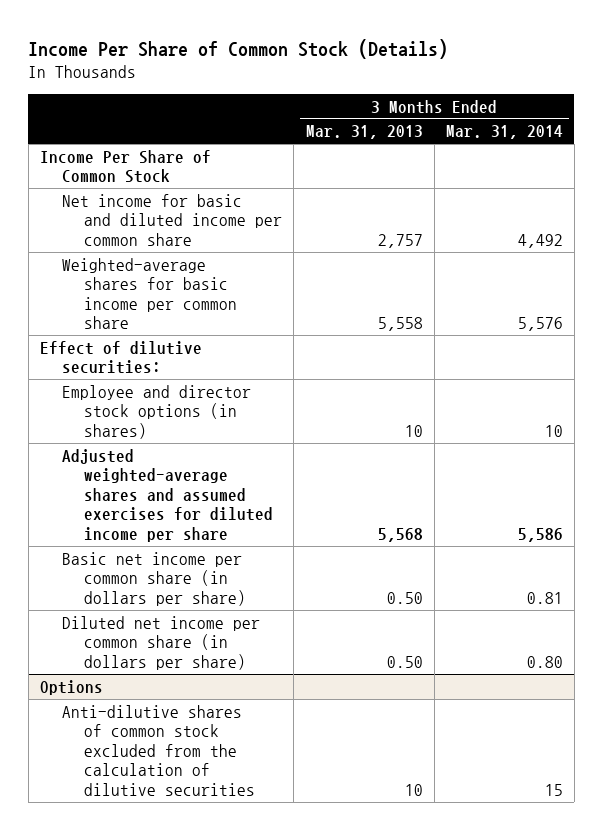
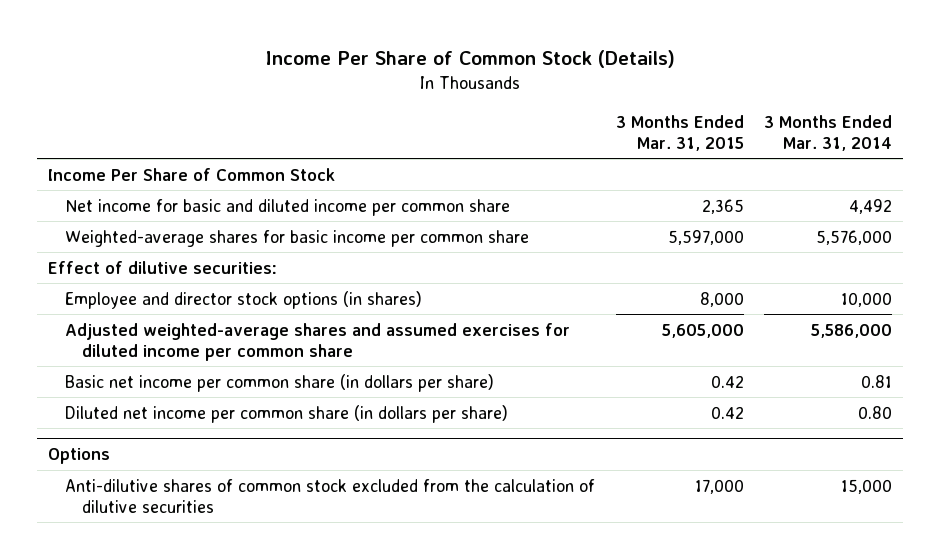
- | 3 Months Ended Mar. 31, 2013 | 3 Months Ended Mar. 31, 2014
+ | 3 Months Ended Mar. 31, 2015 | 3 Months Ended Mar. 31, 2014
- Weighted-average shares for basic income per common share | 5,558 | 5,576
+ Weighted-average shares for basic income per common share | 5,597,000 | 5,576,000
- Employee and director stock options (in shares) | 10 | 10
- Adjusted weighted-average shares and assumed exercises for diluted income per share | 5,568 | 5,586
+ Employee and director stock options (in shares) | 8,000 | 10,000
+ Adjusted weighted-average shares and assumed exercises for diluted income per common share | 5,605,000 | 5,586,000
@ Options
- Anti-dilutive shares of common stock excluded from the calculation of dilutive securities | 10 | 15
+ Anti-dilutive shares of common stock excluded from the calculation of dilutive securities | 17,000 | 15,000

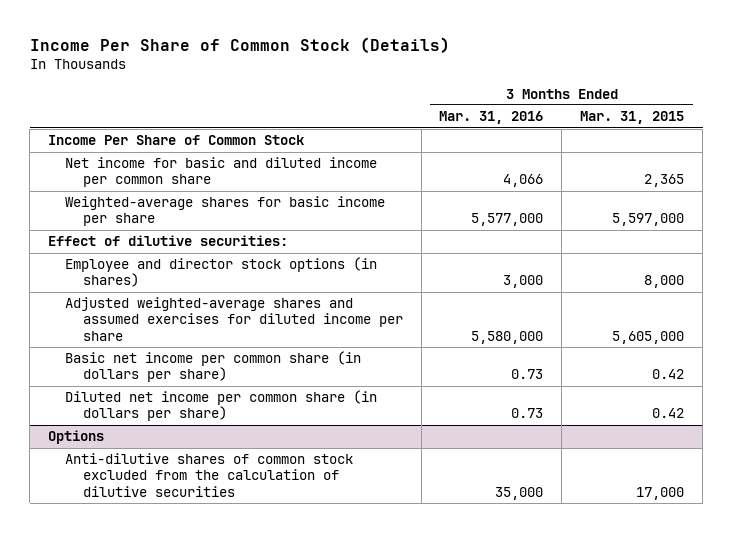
- | 3 Months Ended Mar. 31, 2015 | 3 Months Ended Mar. 31, 2014
+ | 3 Months Ended Mar. 31, 2016 | 3 Months Ended Mar. 31, 2015
- Weighted-average shares for basic income per common share | 5,597,000 | 5,576,000
+ Weighted-average shares for basic income per share | 5,577,000 | 5,597,000
- Adjusted weighted-average shares and assumed exercises for diluted income per common share | 5,605,000 | 5,586,000
+ Adjusted weighted-average shares and assumed exercises for diluted income per share | 5,580,000 | 5,605,000

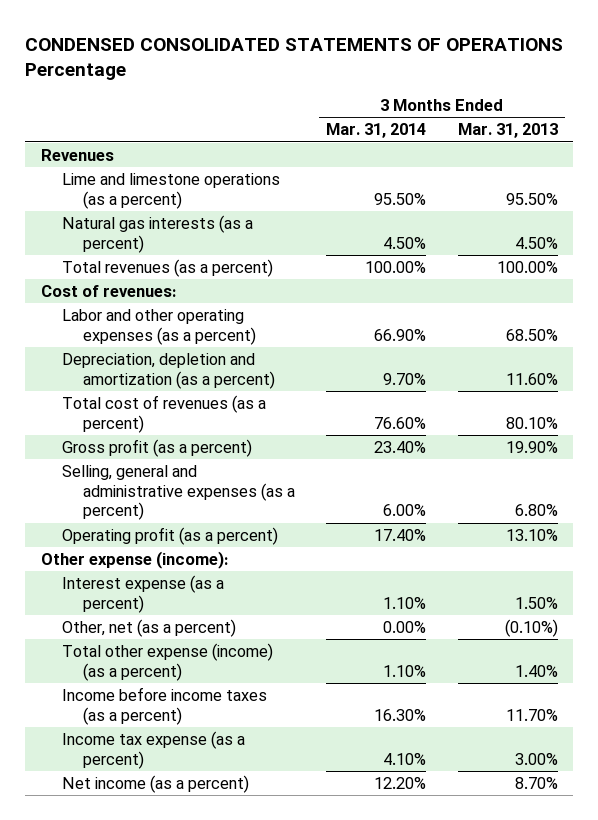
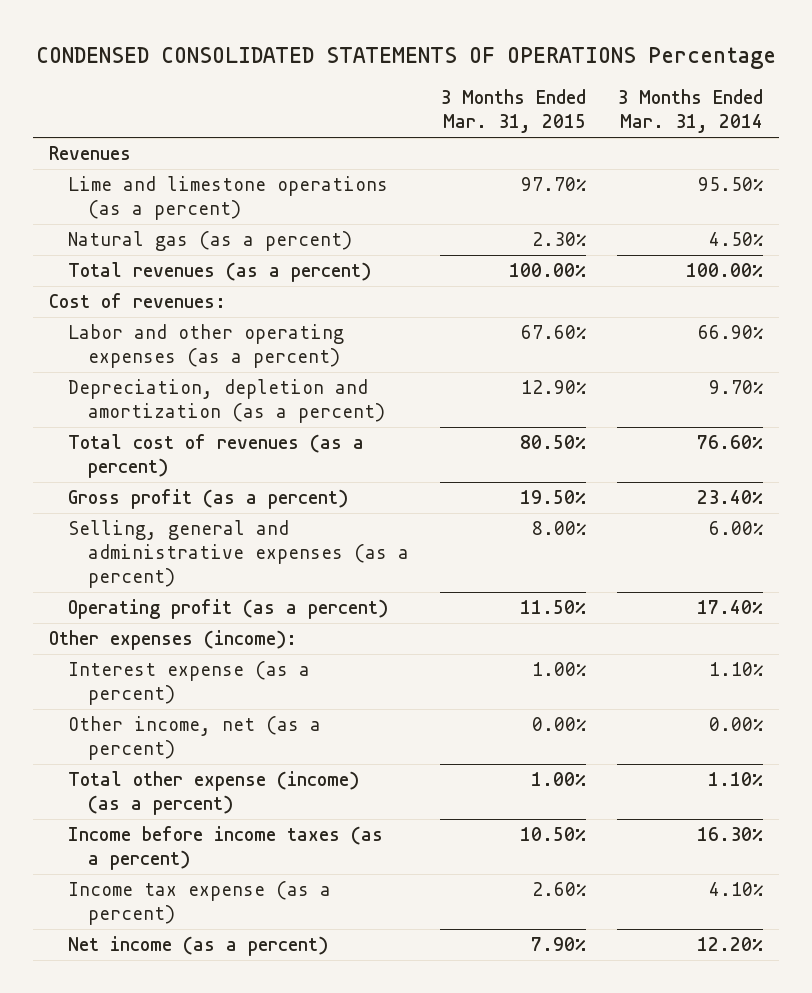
- | 3 Months Ended Mar. 31, 2014 | 3 Months Ended Mar. 31, 2013
+ | 3 Months Ended Mar. 31, 2015 | 3 Months Ended Mar. 31, 2014
- Natural gas interests (as a percent) | 4.50% | 4.50%
+ Natural gas (as a percent) | 2.30% | 4.50%
- Other expense (income):
+ Other expenses (income):
- Other, net (as a percent) | 0.00% | (0.10%)
+ Other income, net (as a percent) | 0.00% | 0.00%

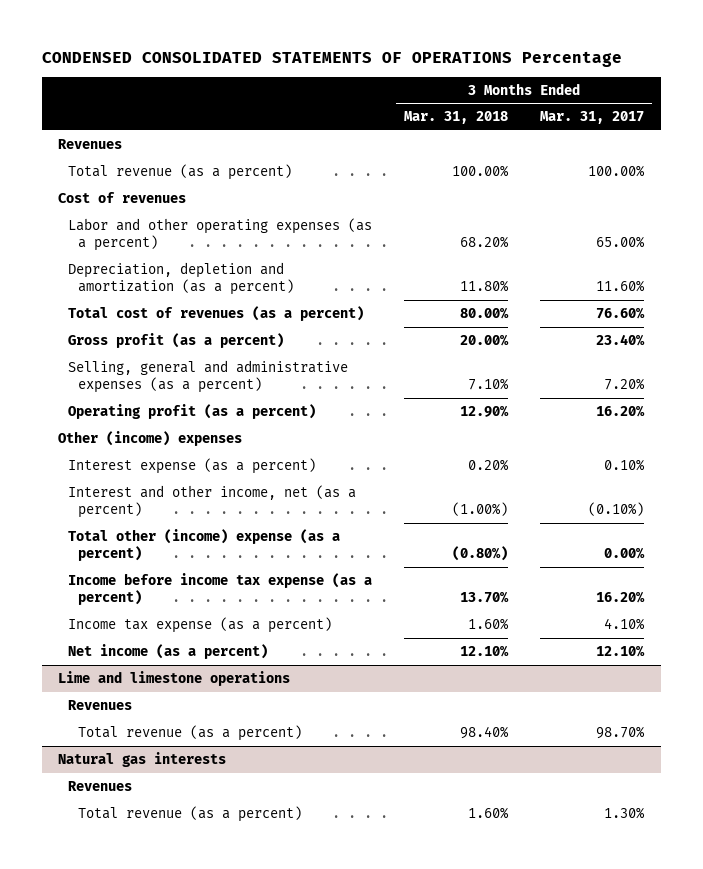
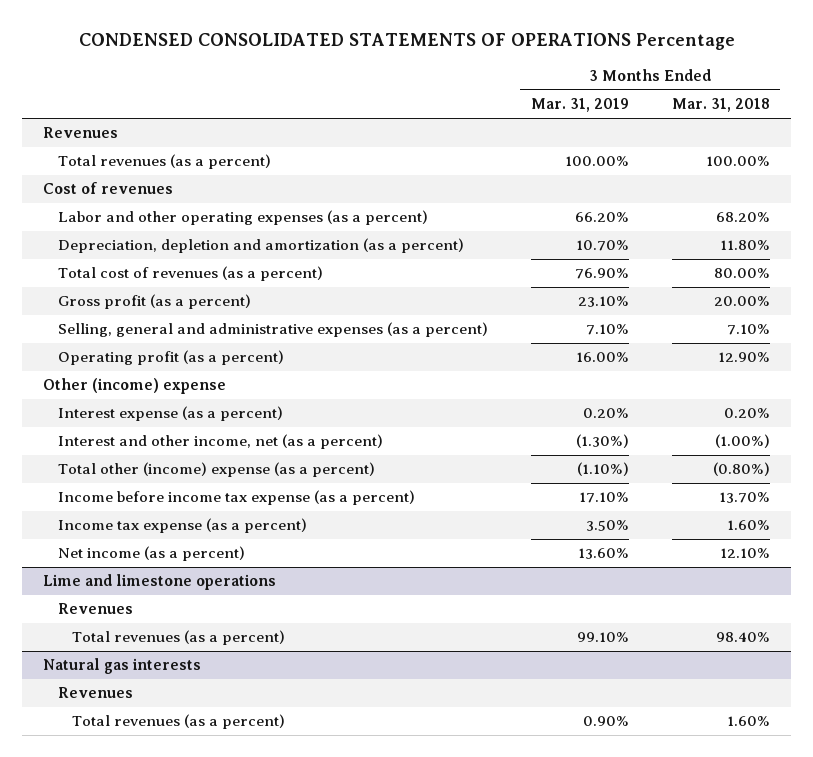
- | 3 Months Ended Mar. 31, 2018 | 3 Months Ended Mar. 31, 2017
+ | 3 Months Ended Mar. 31, 2019 | 3 Months Ended Mar. 31, 2018
- Total revenue (as a percent) | 100.00% | 100.00%
+ Total revenues (as a percent) | 100.00% | 100.00%
- Other (income) expenses
+ Other (income) expense
@ Lime and limestone operations
- Total revenue (as a percent) | 98.40% | 98.70%
+ Total revenues (as a percent) | 99.10% | 98.40%
@ Natural gas interests
- Total revenue (as a percent) | 1.60% | 1.30%
+ Total revenues (as a percent) | 0.90% | 1.60%

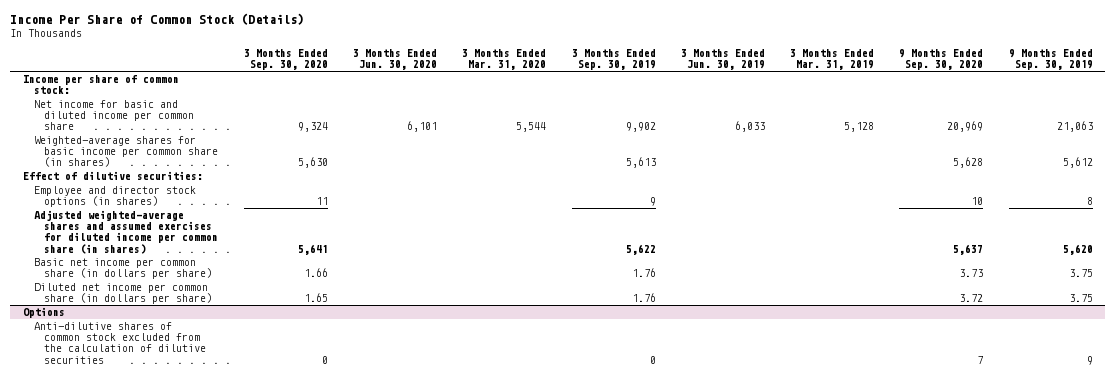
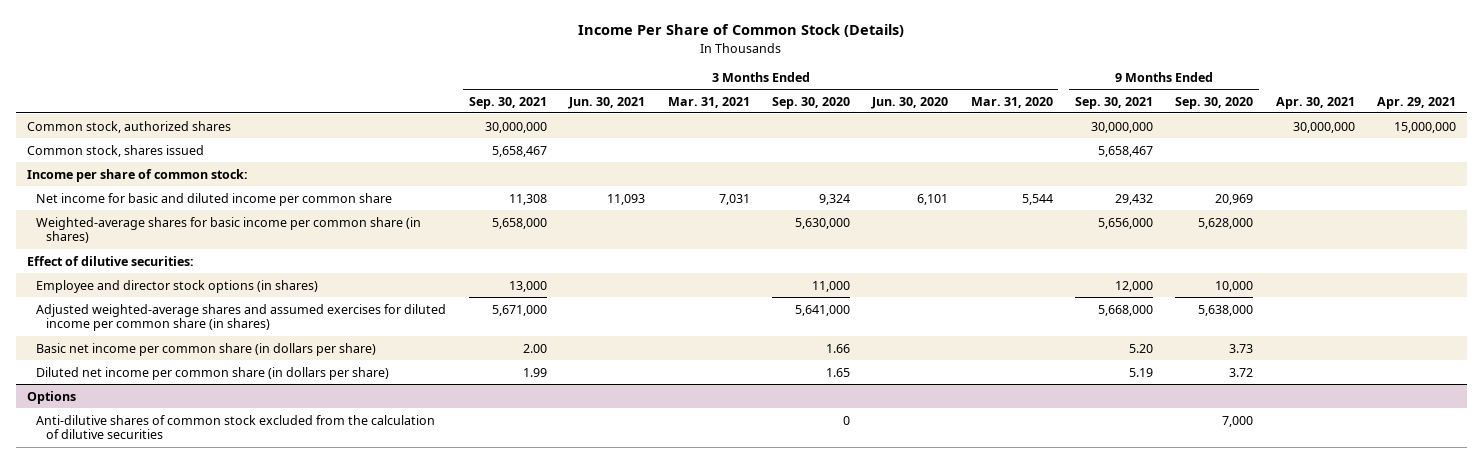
- | 3 Months Ended Sep. 30, 2020 | 3 Months Ended Jun. 30, 2020 | 3 Months Ended Mar. 31, 2020 | 3 Months Ended Sep. 30, 2019 | 3 Months Ended Jun. 30, 2019 | 3 Months Ended Mar. 31, 2019 | 9 Months Ended Sep. 30, 2020 | 9 Months Ended Sep. 30, 2019
+ | 3 Months Ended Sep. 30, 2021 | 3 Months Ended Jun. 30, 2021 | 3 Months Ended Mar. 31, 2021 | 3 Months Ended Sep. 30, 2020 | 3 Months Ended Jun. 30, 2020 | 3 Months Ended Mar. 31, 2020 | 9 Months Ended Sep. 30, 2021 | 9 Months Ended Sep. 30, 2020 | Apr. 30, 2021 | Apr. 29, 2021
+ Common stock, authorized shares | 30,000,000 | | | | | | 30,000,000 | | 30,000,000 | 15,000,000
+ Common stock, shares issued | 5,658,467 | | | | | | 5,658,467 | | |
- Weighted-average shares for basic income per common share (in shares) | 5,630 | | | 5,613 | | | 5,628 | 5,612
+ Weighted-average shares for basic income per common share (in shares) | 5,658,000 | | | 5,630,000 | | | 5,656,000 | 5,628,000 | |
- Employee and director stock options (in shares) | 11 | | | 9 | | | 10 | 8
- Adjusted weighted-average shares and assumed exercises for diluted income per common share (in shares) | 5,641 | | | 5,622 | | | 5,637 | 5,620
+ Employee and director stock options (in shares) | 13,000 | | | 11,000 | | | 12,000 | 10,000 | |
+ Adjusted weighted-average shares and assumed exercises for diluted income per common share (in shares) | 5,671,000 | | | 5,641,000 | | | 5,668,000 | 5,638,000 | |
@ Options
- Anti-dilutive shares of common stock excluded from the calculation of dilutive securities | 0 | | | 0 | | | 7 | 9
+ Anti-dilutive shares of common stock excluded from the calculation of dilutive securities | | | | 0 | | | | 7,000 | |

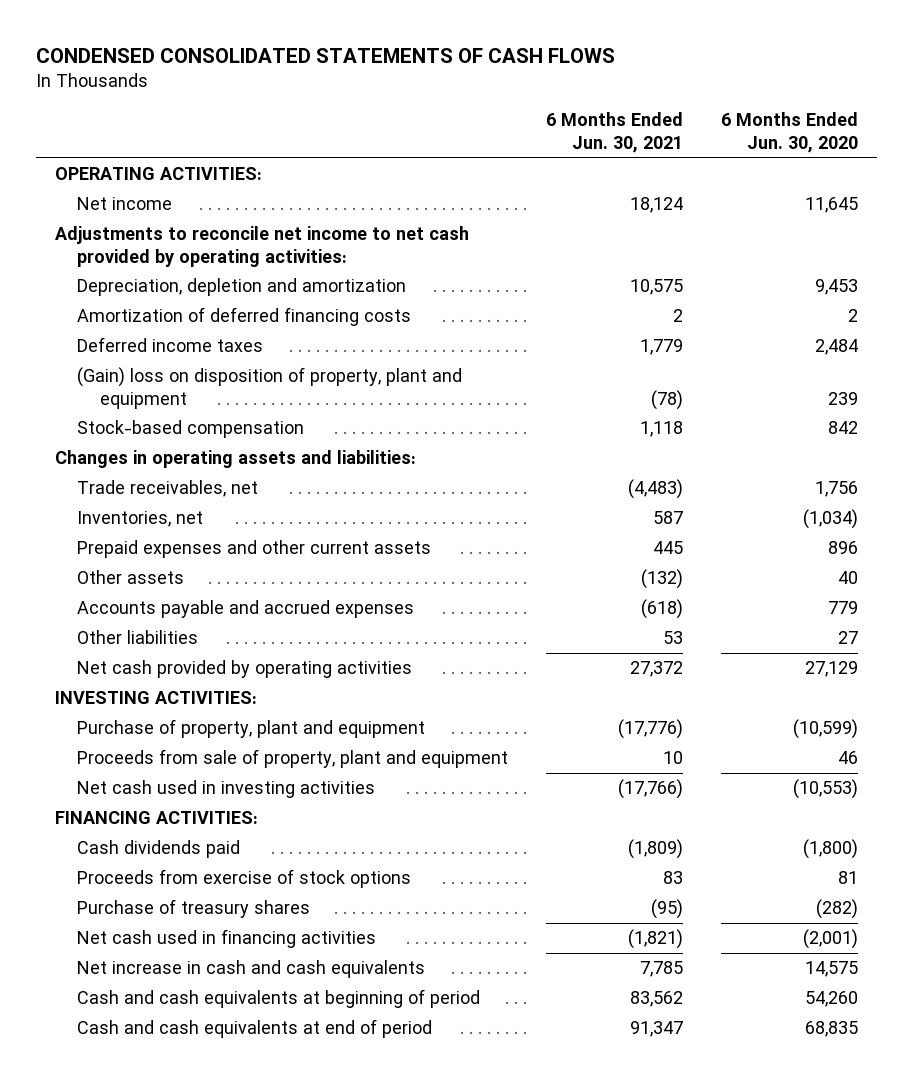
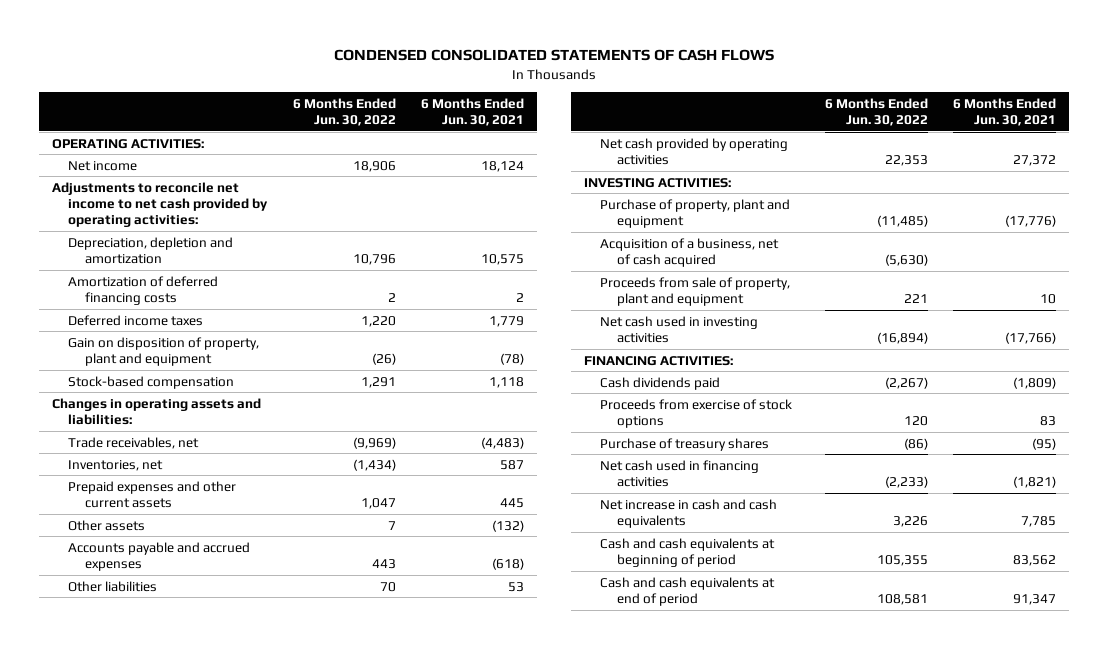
- | 6 Months Ended Jun. 30, 2021 | 6 Months Ended Jun. 30, 2020
+ | 6 Months Ended Jun. 30, 2022 | 6 Months Ended Jun. 30, 2021
- (Gain) loss on disposition of property, plant and equipment | (78) | 239
+ Gain on disposition of property, plant and equipment | (26) | (78)
+ Acquisition of a business, net of cash acquired | (5,630) |

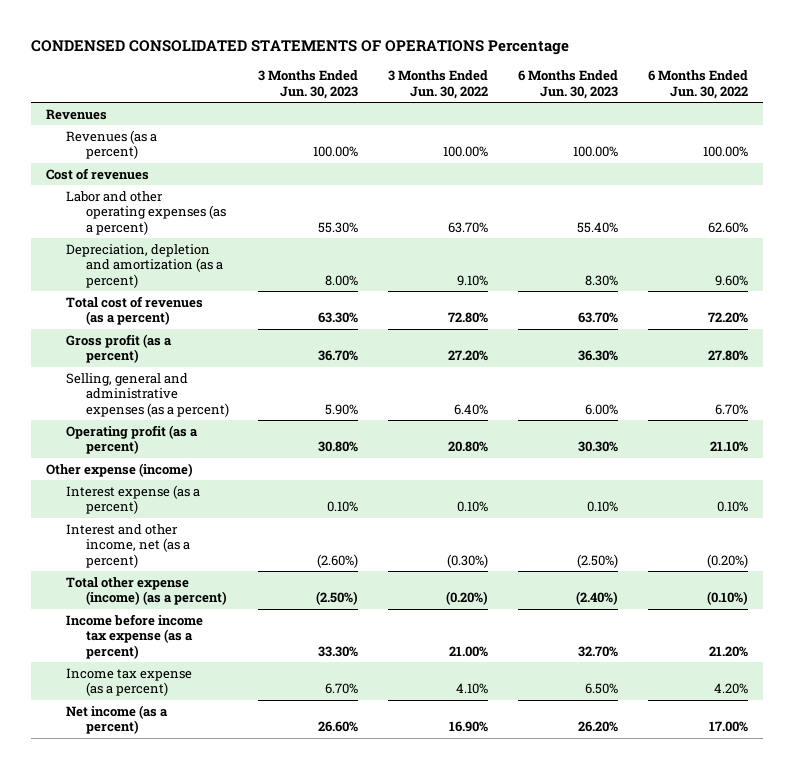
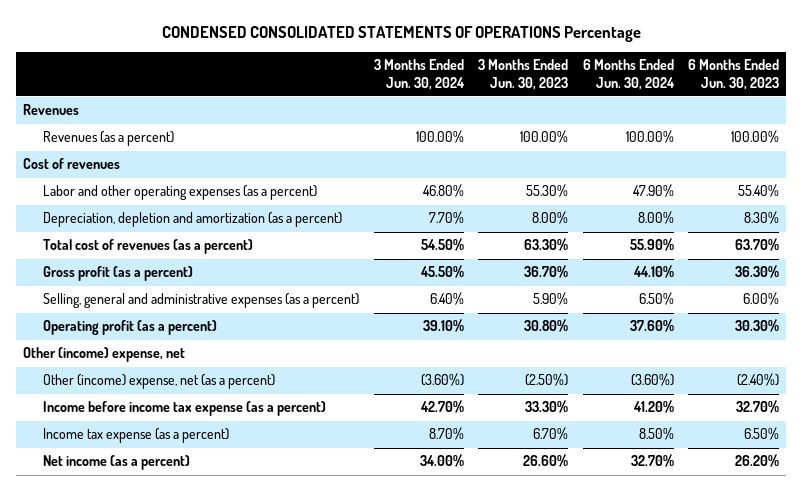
- | 3 Months Ended Jun. 30, 2023 | 3 Months Ended Jun. 30, 2022 | 6 Months Ended Jun. 30, 2023 | 6 Months Ended Jun. 30, 2022
+ | 3 Months Ended Jun. 30, 2024 | 3 Months Ended Jun. 30, 2023 | 6 Months Ended Jun. 30, 2024 | 6 Months Ended Jun. 30, 2023
- Other expense (income)
- Interest expense (as a percent) | 0.10% | 0.10% | 0.10% | 0.10%
- Interest and other income, net (as a percent) | (2.60%) | (0.30%) | (2.50%) | (0.20%)
- Total other expense (income) (as a percent) | (2.50%) | (0.20%) | (2.40%) | (0.10%)
+ Other (income) expense, net
+ Other (income) expense, net (as a percent) | (3.60%) | (2.50%) | (3.60%) | (2.40%)

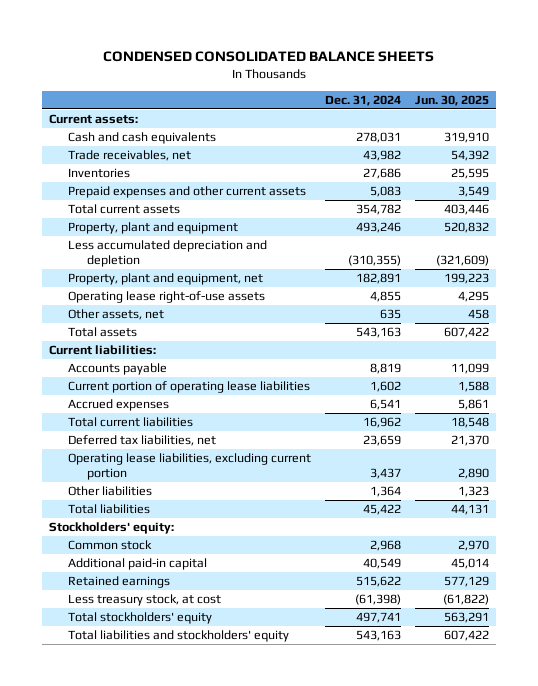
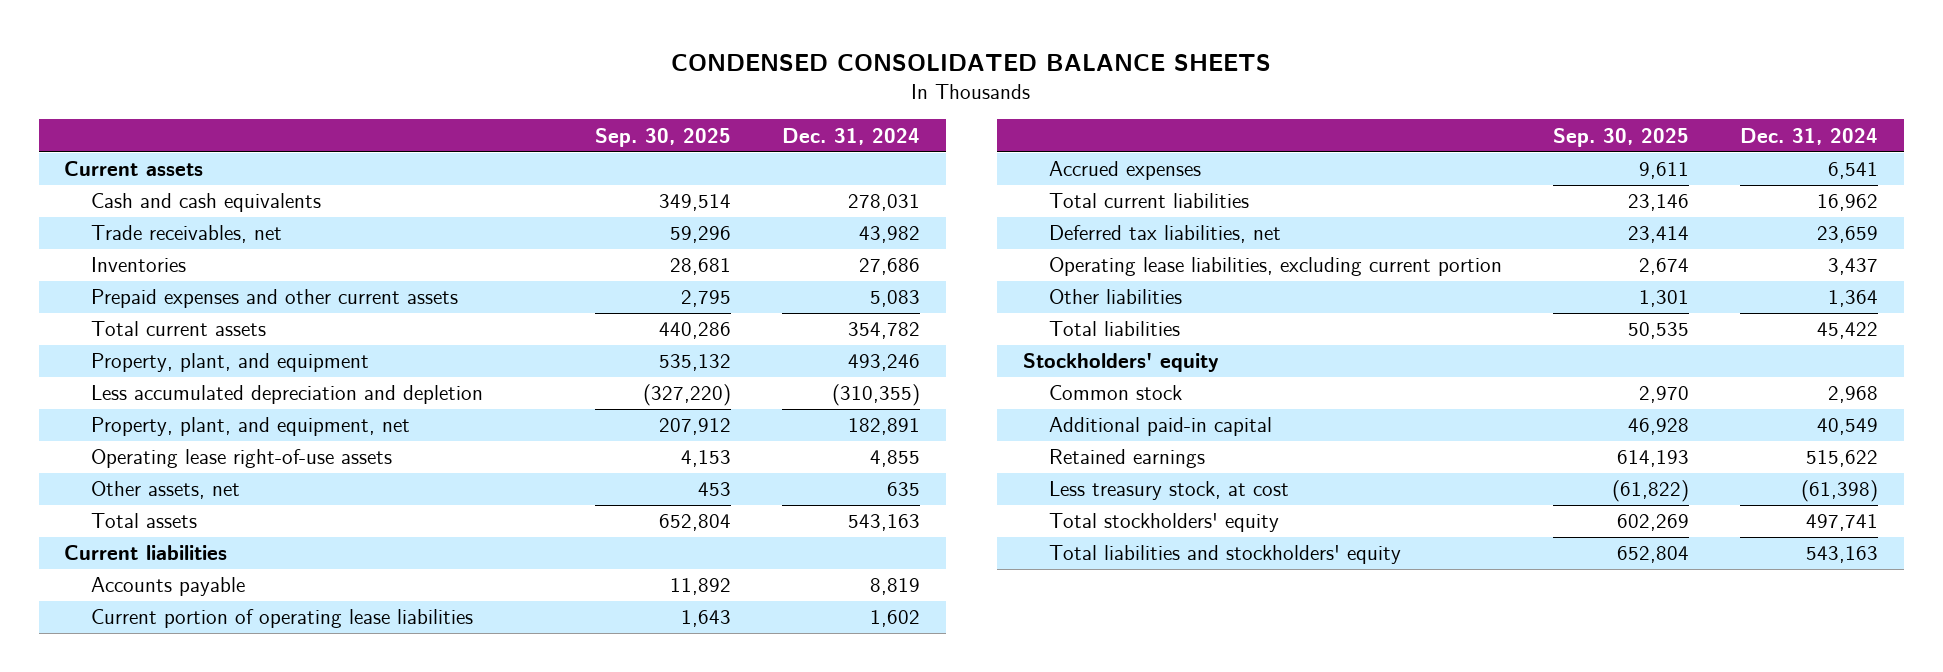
- | Dec. 31, 2024 | Jun. 30, 2025
+ | Sep. 30, 2025 | Dec. 31, 2024
- Current assets:
+ Current assets
- Property, plant and equipment | 493,246 | 520,832
+ Property, plant, and equipment | 535,132 | 493,246
- Property, plant and equipment, net | 182,891 | 199,223
+ Property, plant, and equipment, net | 207,912 | 182,891
- Current liabilities:
+ Current liabilities
- Stockholders' equity:
+ Stockholders' equity

